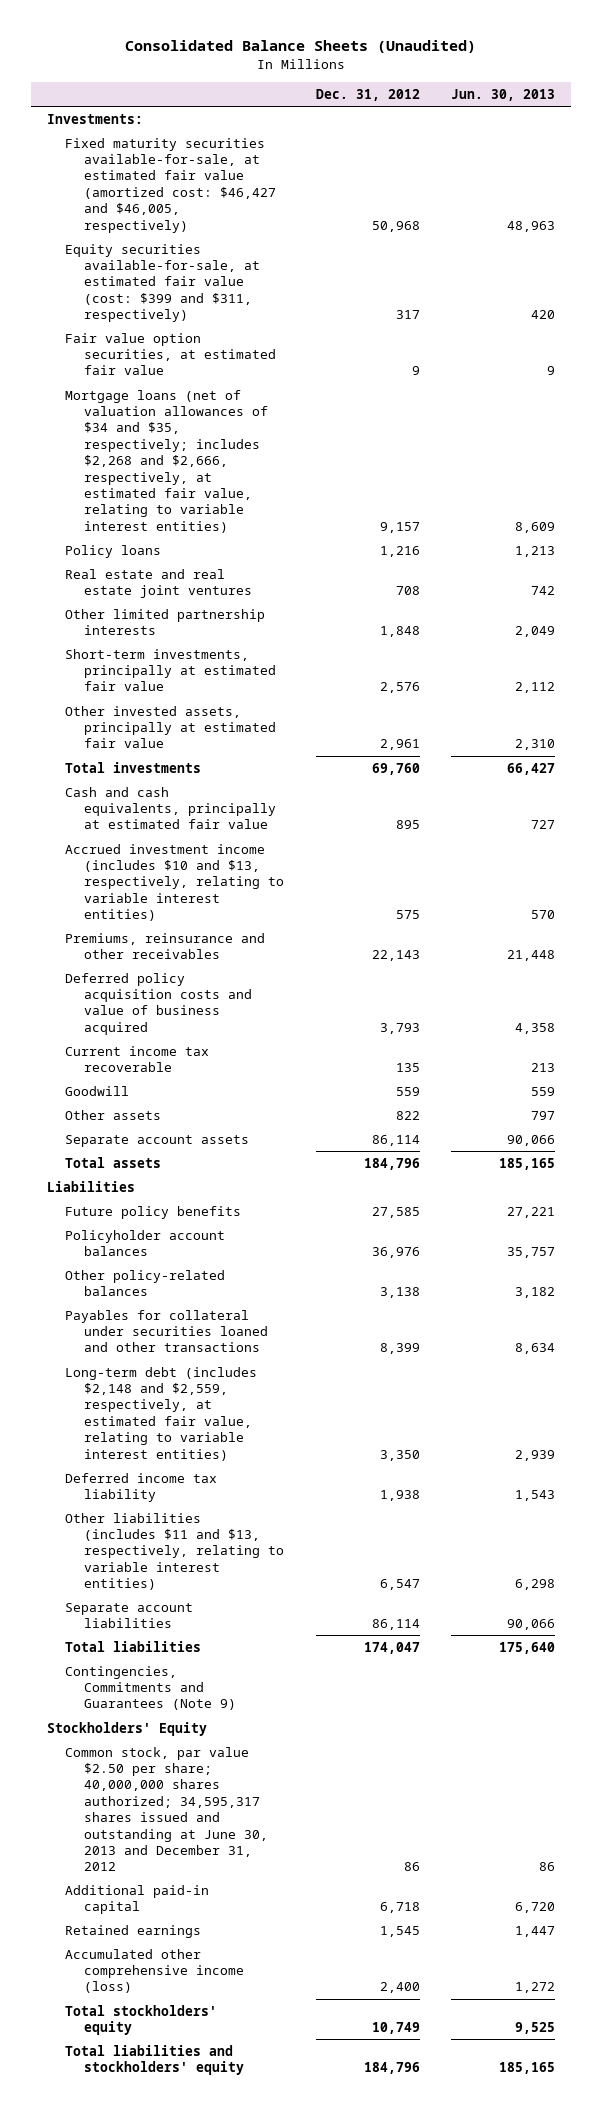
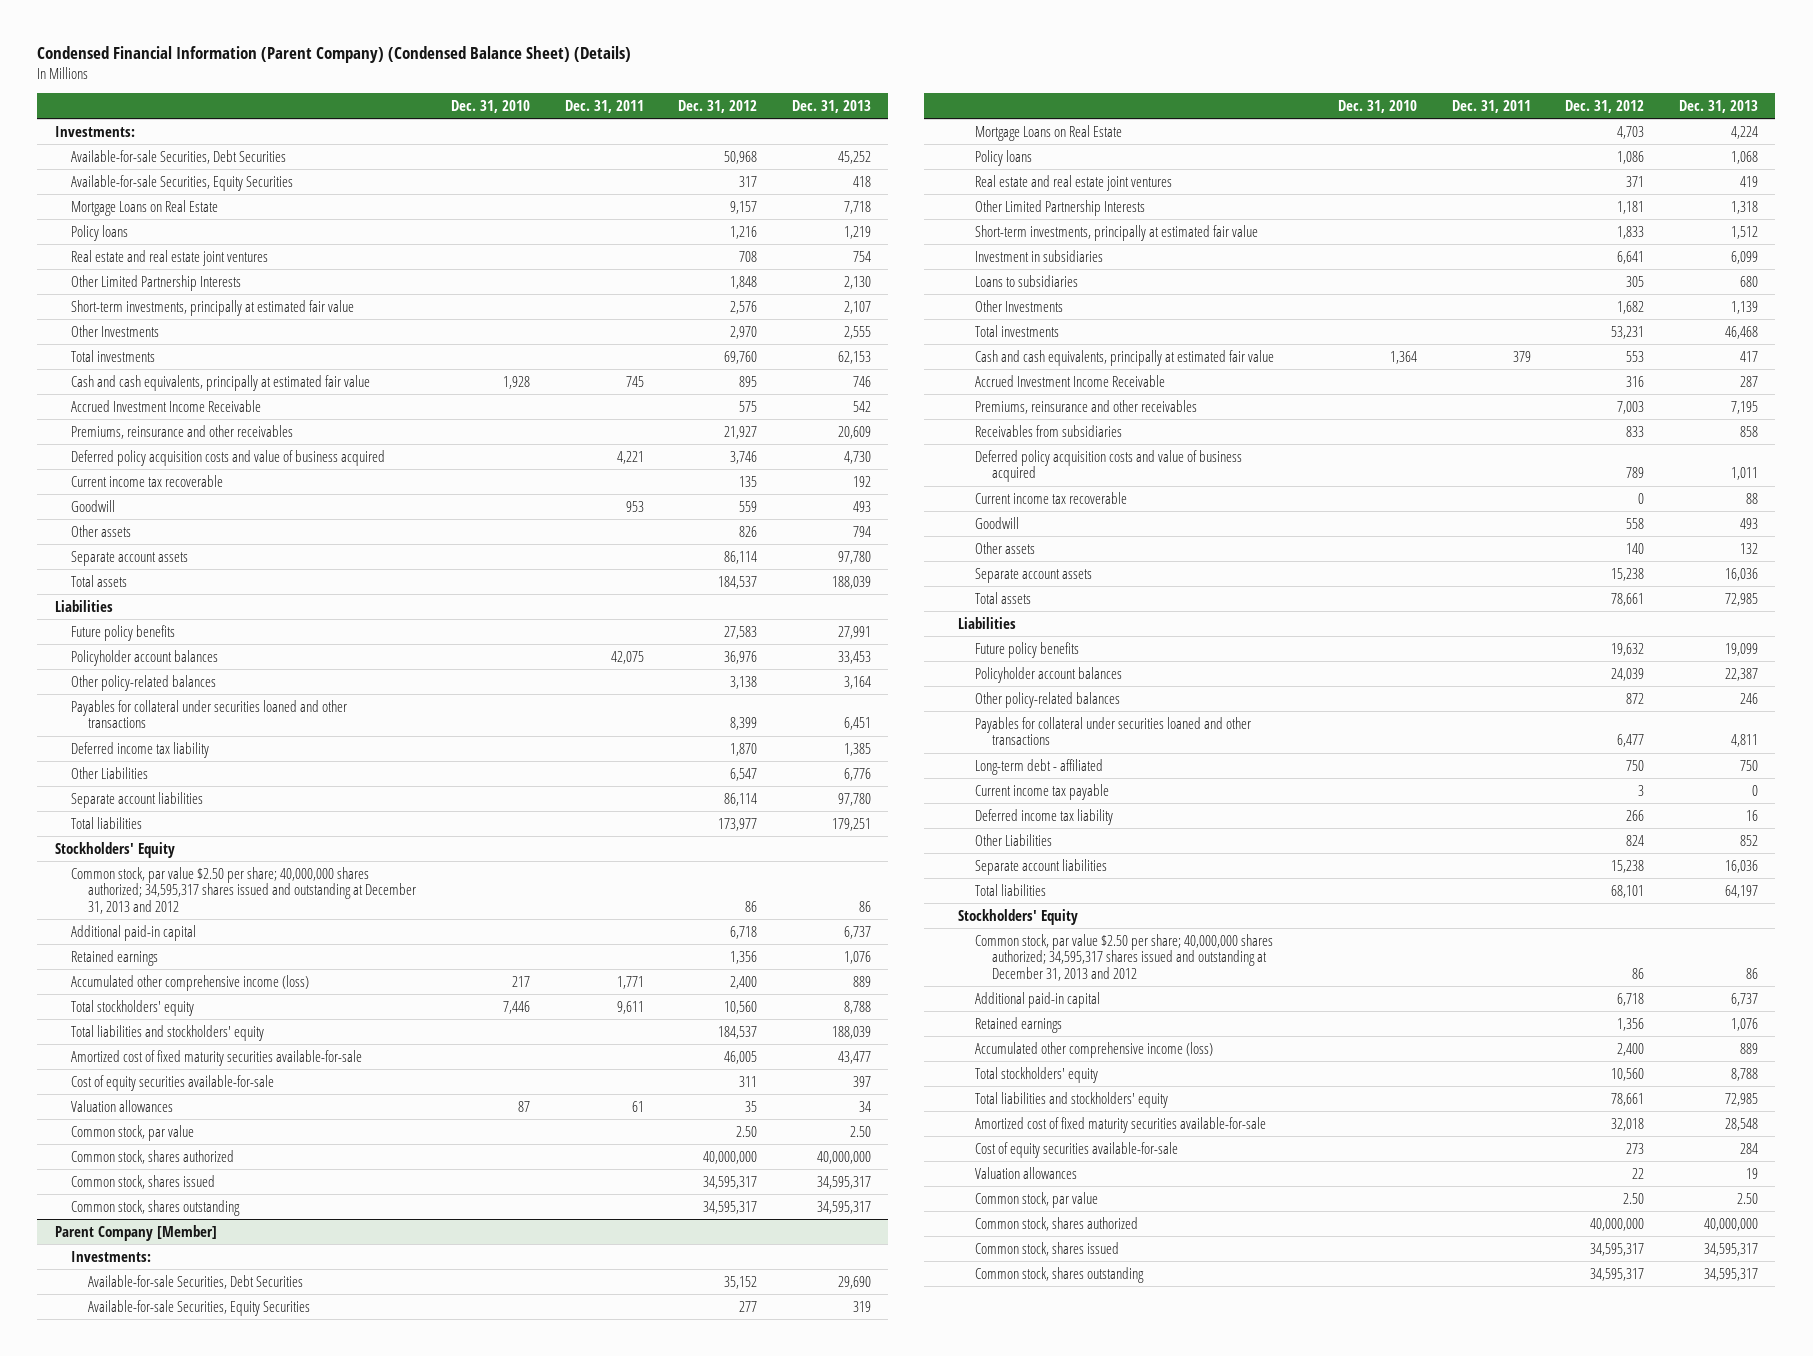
- Consolidated Balance Sheets (Unaudited)
+ Condensed Financial Information (Parent Company) (Condensed Balance Sheet) (Details)
- | Dec. 31, 2012 | Jun. 30, 2013
+ | Dec. 31, 2010 | Dec. 31, 2011 | Dec. 31, 2012 | Dec. 31, 2013
- Fixed maturity securities available-for-sale, at estimated fair value (amortized cost: $46,427 and $46,005, respectively) | 50,968 | 48,963
- Equity securities available-for-sale, at estimated fair value (cost: $399 and $311, respectively) | 317 | 420
- Fair value option securities, at estimated fair value | 9 | 9
- Mortgage loans (net of valuation allowances of $34 and $35, respectively; includes $2,268 and $2,666, respectively, at estimated fair value, relating to variable interest entities) | 9,157 | 8,609
+ Available-for-sale Securities, Debt Securities | | | 50,968 | 45,252
+ Available-for-sale Securities, Equity Securities | | | 317 | 418
+ Mortgage Loans on Real Estate | | | 9,157 | 7,718
- Other limited partnership interests | 1,848 | 2,049
+ Other Limited Partnership Interests | | | 1,848 | 2,130
- Other invested assets, principally at estimated fair value | 2,961 | 2,310
+ Other Investments | | | 2,970 | 2,555
- Accrued investment income (includes $10 and $13, respectively, relating to variable interest entities) | 575 | 570
- Premiums, reinsurance and other receivables | 22,143 | 21,448
- Deferred policy acquisition costs and value of business acquired | 3,793 | 4,358
+ Accrued Investment Income Receivable | | | 575 | 542
+ Premiums, reinsurance and other receivables | | | 21,927 | 20,609
+ Deferred policy acquisition costs and value of business acquired | | 4,221 | 3,746 | 4,730
- Other assets | 822 | 797
+ Other assets | | | 826 | 794
- Total assets | 184,796 | 185,165
+ Total assets | | | 184,537 | 188,039
- Future policy benefits | 27,585 | 27,221
+ Future policy benefits | | | 27,583 | 27,991
- Long-term debt (includes $2,148 and $2,559, respectively, at estimated fair value, relating to variable interest entities) | 3,350 | 2,939
- Deferred income tax liability | 1,938 | 1,543
- Other liabilities (includes $11 and $13, respectively, relating to variable interest entities) | 6,547 | 6,298
+ Deferred income tax liability | | | 1,870 | 1,385
+ Other Liabilities | | | 6,547 | 6,776
- Total liabilities | 174,047 | 175,640
- Contingencies, Commitments and Guarantees (Note 9)
+ Total liabilities | | | 173,977 | 179,251
- Common stock, par value $2.50 per share; 40,000,000 shares authorized; 34,595,317 shares issued and outstanding at June 30, 2013 and December 31, 2012 | 86 | 86
+ Common stock, par value $2.50 per share; 40,000,000 shares authorized; 34,595,317 shares issued and outstanding at December 31, 2013 and 2012 | | | 86 | 86
- Retained earnings | 1,545 | 1,447
+ Retained earnings | | | 1,356 | 1,076
- Total stockholders' equity | 10,749 | 9,525
- Total liabilities and stockholders' equity | 184,796 | 185,165
+ Total stockholders' equity | 7,446 | 9,611 | 10,560 | 8,788
+ Total liabilities and stockholders' equity | | | 184,537 | 188,039
+ Amortized cost of fixed maturity securities available-for-sale | | | 46,005 | 43,477
+ Cost of equity securities available-for-sale | | | 311 | 397
+ Valuation allowances | 87 | 61 | 35 | 34
+ Common stock, par value | | | 2.50 | 2.50
+ Common stock, shares authorized | | | 40,000,000 | 40,000,000
+ Common stock, shares issued | | | 34,595,317 | 34,595,317
+ Common stock, shares outstanding | | | 34,595,317 | 34,595,317
+ Parent Company [Member]
+ Investments:
+ Available-for-sale Securities, Debt Securities | | | 35,152 | 29,690
+ Available-for-sale Securities, Equity Securities | | | 277 | 319
+ Mortgage Loans on Real Estate | | | 4,703 | 4,224
+ Policy loans | | | 1,086 | 1,068
+ Real estate and real estate joint ventures | | | 371 | 419
+ Other Limited Partnership Interests | | | 1,181 | 1,318
+ Short-term investments, principally at estimated fair value | | | 1,833 | 1,512
+ Investment in subsidiaries | | | 6,641 | 6,099
+ Loans to subsidiaries | | | 305 | 680
+ Other Investments | | | 1,682 | 1,139
+ Total investments | | | 53,231 | 46,468
+ Cash and cash equivalents, principally at estimated fair value | 1,364 | 379 | 553 | 417
+ Accrued Investment Income Receivable | | | 316 | 287
+ Premiums, reinsurance and other receivables | | | 7,003 | 7,195
+ Receivables from subsidiaries | | | 833 | 858
+ Deferred policy acquisition costs and value of business acquired | | | 789 | 1,011
+ Current income tax recoverable | | | 0 | 88
+ Goodwill | | | 558 | 493
+ Other assets | | | 140 | 132
+ Separate account assets | | | 15,238 | 16,036
+ Total assets | | | 78,661 | 72,985
+ Liabilities
+ Future policy benefits | | | 19,632 | 19,099
+ Policyholder account balances | | | 24,039 | 22,387
+ Other policy-related balances | | | 872 | 246
+ Payables for collateral under securities loaned and other transactions | | | 6,477 | 4,811
+ Long-term debt - affiliated | | | 750 | 750
+ Current income tax payable | | | 3 | 0
+ Deferred income tax liability | | | 266 | 16
+ Other Liabilities | | | 824 | 852
+ Separate account liabilities | | | 15,238 | 16,036
+ Total liabilities | | | 68,101 | 64,197
+ Stockholders' Equity
+ Common stock, par value $2.50 per share; 40,000,000 shares authorized; 34,595,317 shares issued and outstanding at December 31, 2013 and 2012 | | | 86 | 86
+ Additional paid-in capital | | | 6,718 | 6,737
+ Retained earnings | | | 1,356 | 1,076
+ Accumulated other comprehensive income (loss) | | | 2,400 | 889
+ Total stockholders' equity | | | 10,560 | 8,788
+ Total liabilities and stockholders' equity | | | 78,661 | 72,985
+ Amortized cost of fixed maturity securities available-for-sale | | | 32,018 | 28,548
+ Cost of equity securities available-for-sale | | | 273 | 284
+ Valuation allowances | | | 22 | 19
+ Common stock, par value | | | 2.50 | 2.50
+ Common stock, shares authorized | | | 40,000,000 | 40,000,000
+ Common stock, shares issued | | | 34,595,317 | 34,595,317
+ Common stock, shares outstanding | | | 34,595,317 | 34,595,317

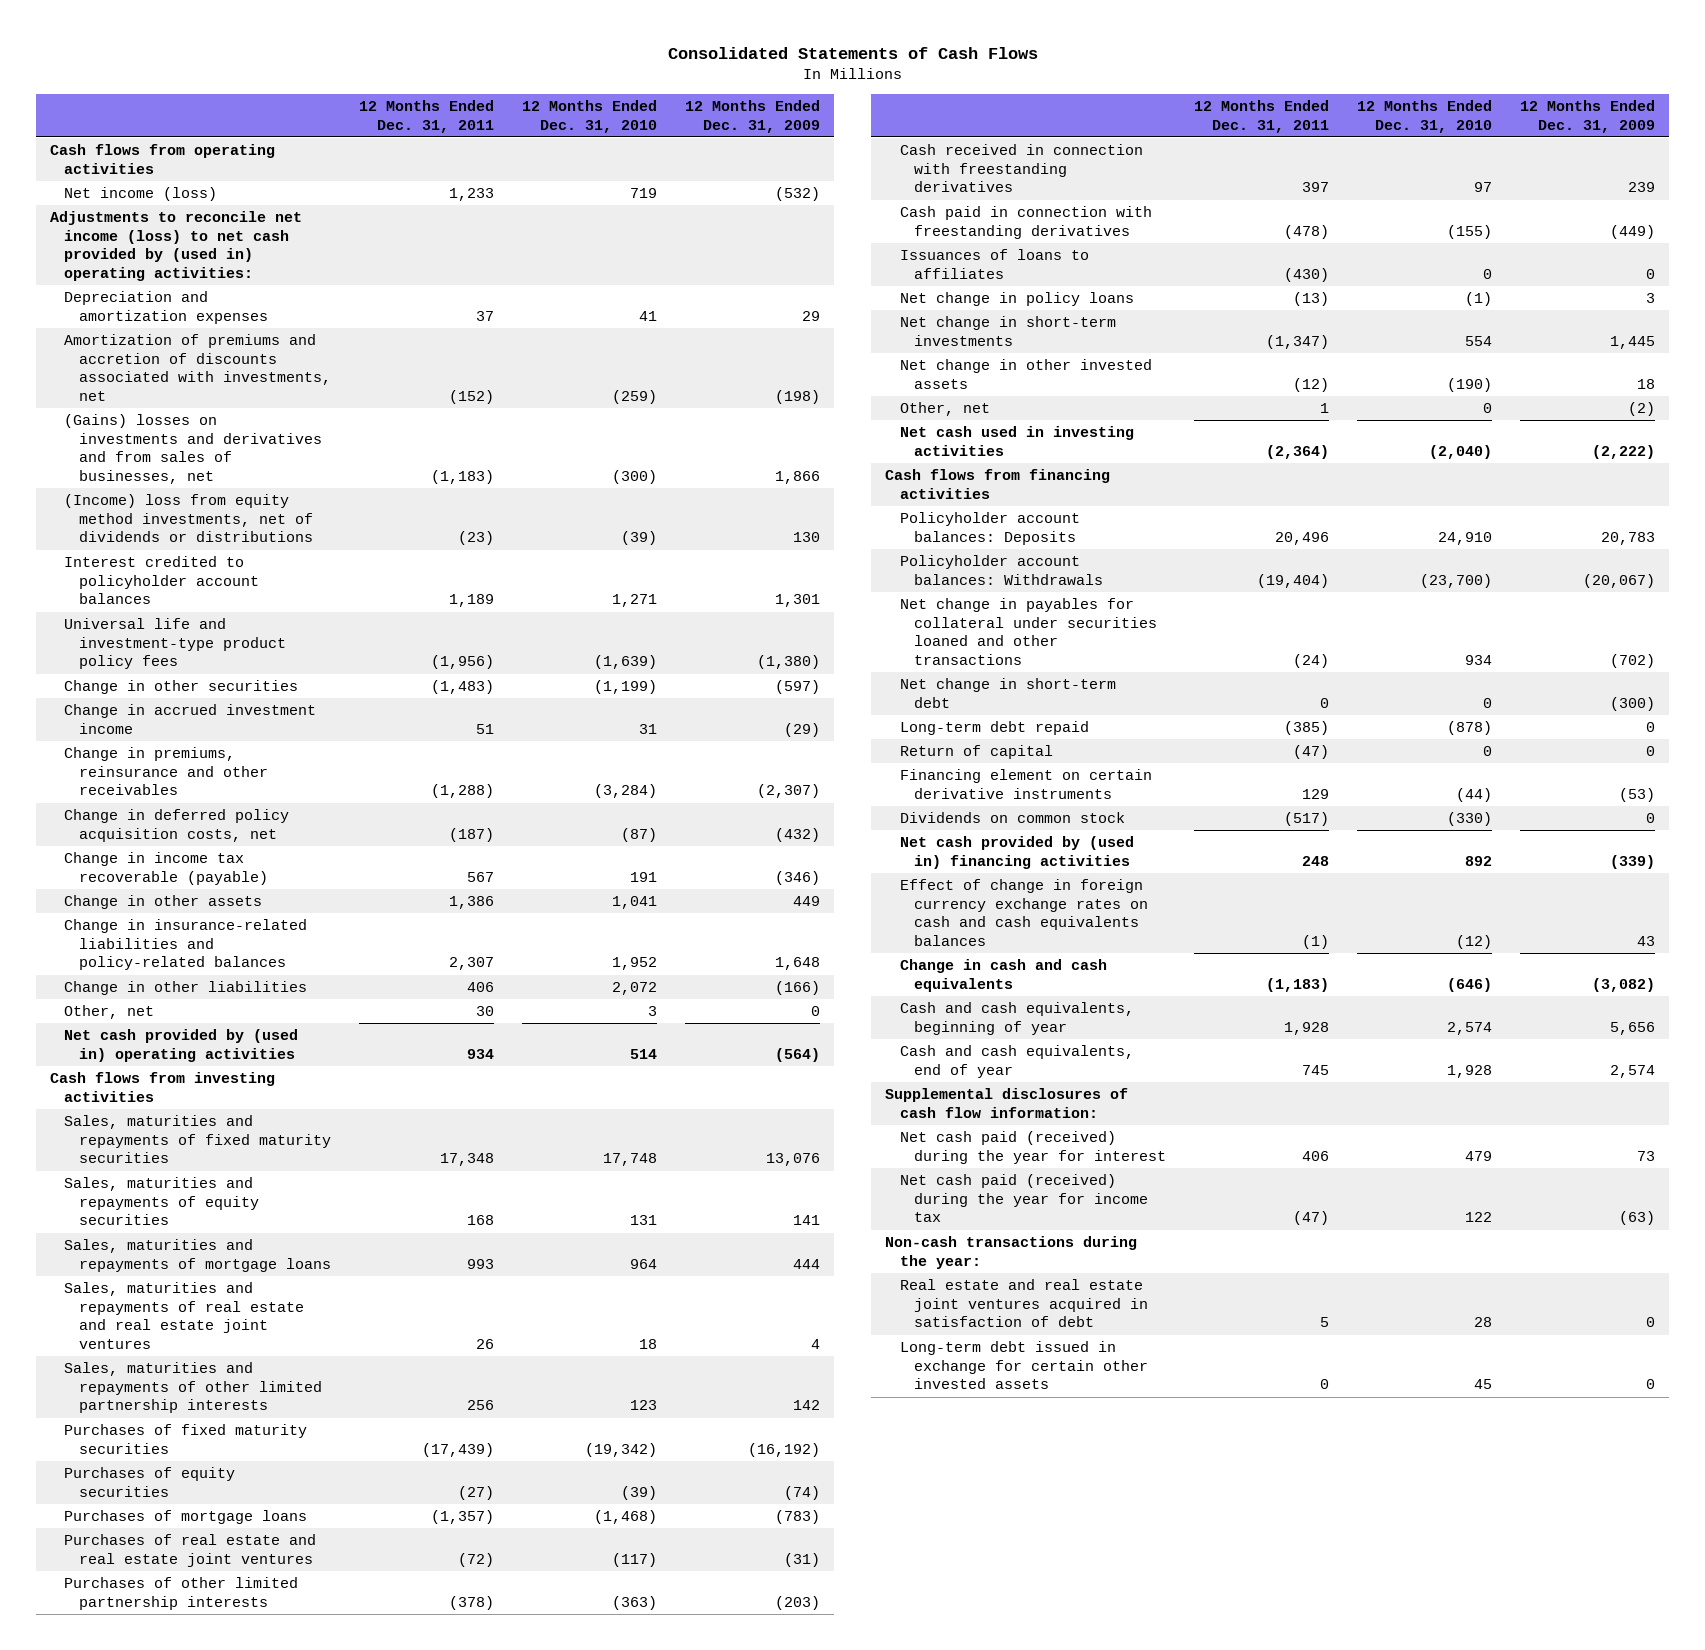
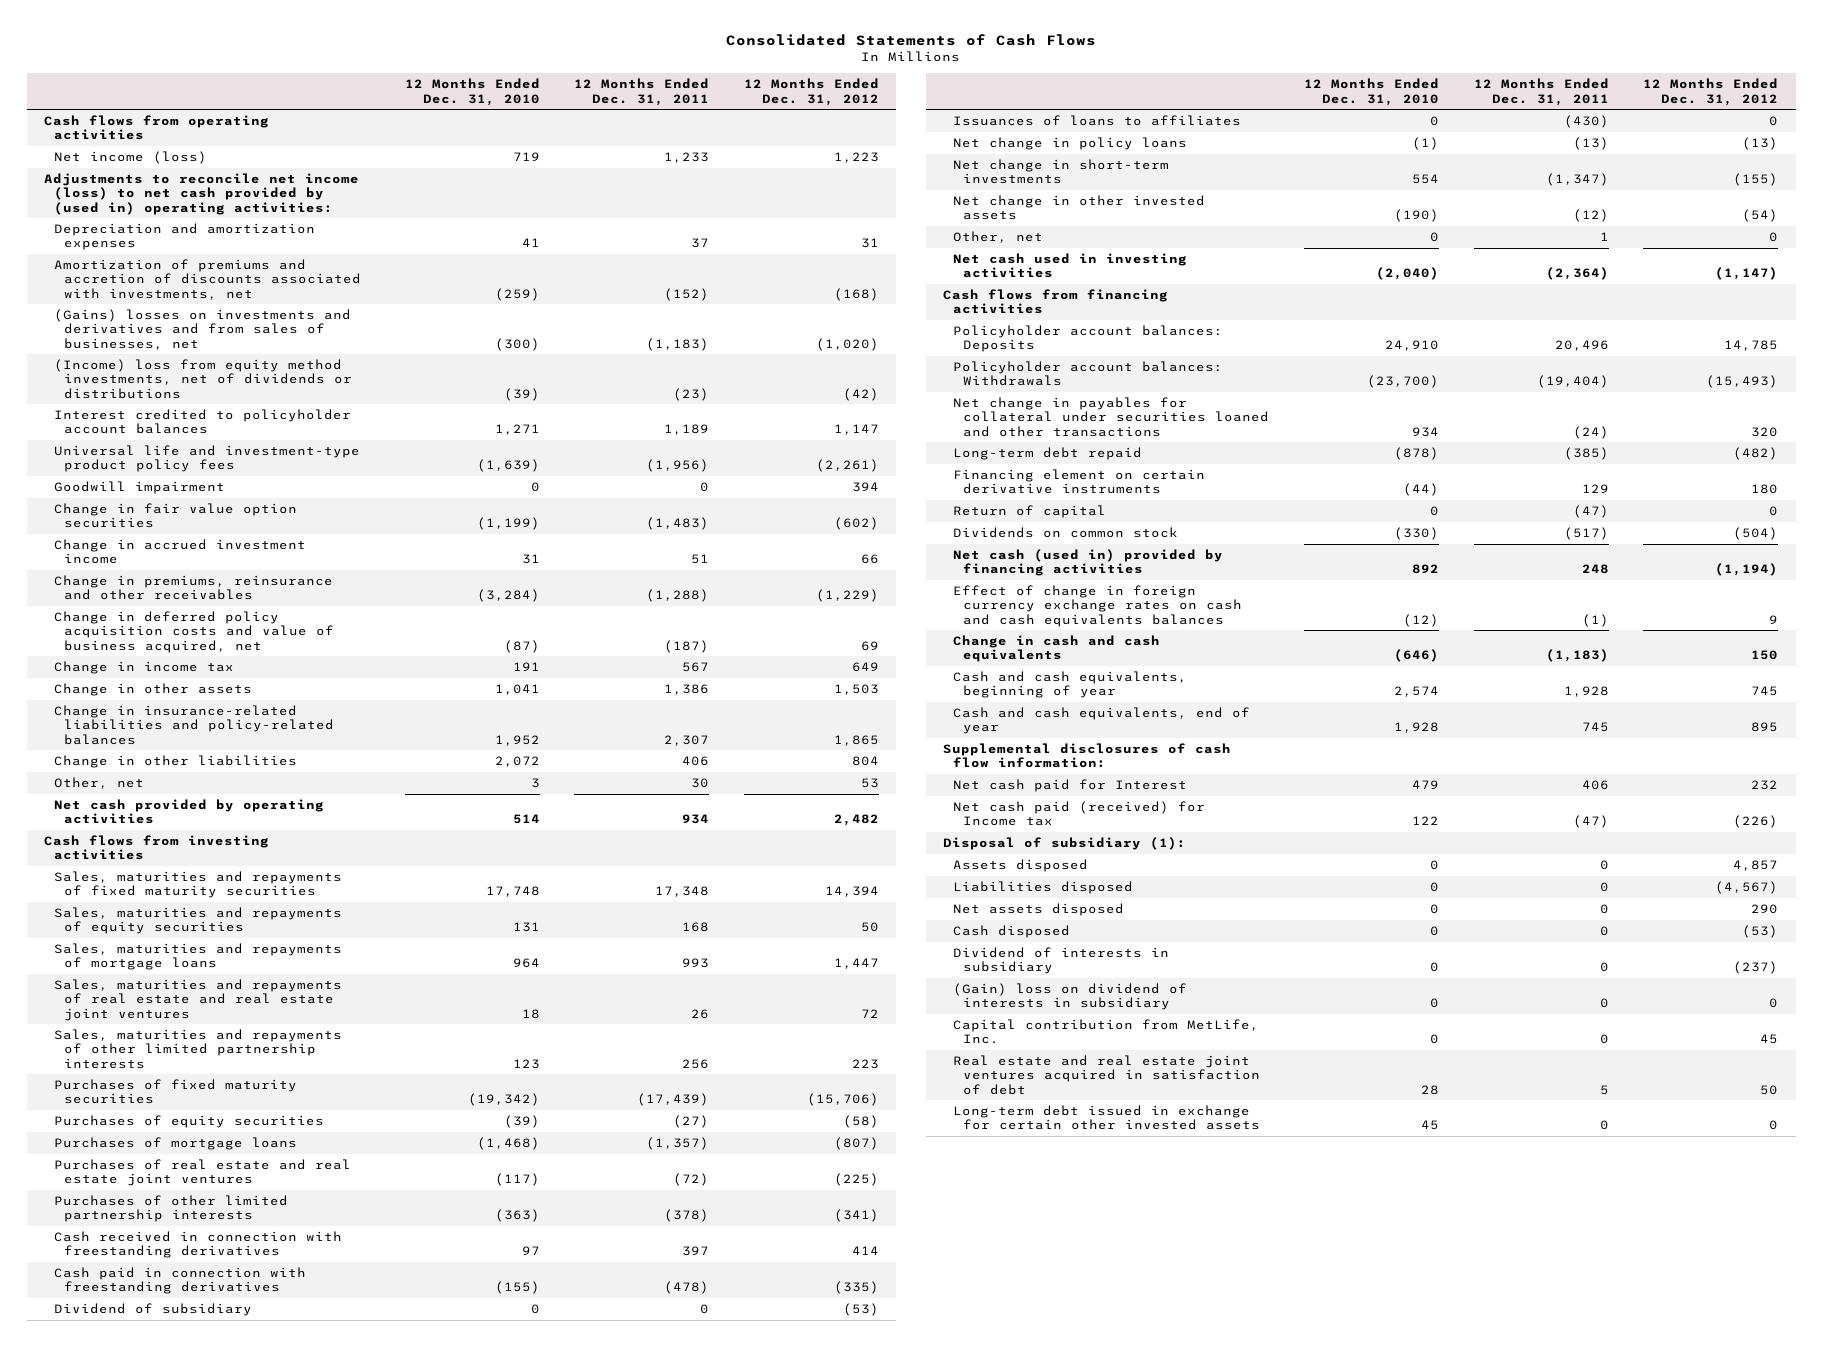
- | 12 Months Ended Dec. 31, 2011 | 12 Months Ended Dec. 31, 2010 | 12 Months Ended Dec. 31, 2009
+ | 12 Months Ended Dec. 31, 2010 | 12 Months Ended Dec. 31, 2011 | 12 Months Ended Dec. 31, 2012
- Change in other securities | (1,483) | (1,199) | (597)
+ Goodwill impairment | 0 | 0 | 394
+ Change in fair value option securities | (1,199) | (1,483) | (602)
- Change in deferred policy acquisition costs, net | (187) | (87) | (432)
- Change in income tax recoverable (payable) | 567 | 191 | (346)
+ Change in deferred policy acquisition costs and value of business acquired, net | (87) | (187) | 69
+ Change in income tax | 191 | 567 | 649
- Net cash provided by (used in) operating activities | 934 | 514 | (564)
+ Net cash provided by operating activities | 514 | 934 | 2,482
+ Dividend of subsidiary | 0 | 0 | (53)
- Net change in short-term debt | 0 | 0 | (300)
moved down: Return of capital | 0 | (47) | 0
- Net cash provided by (used in) financing activities | 248 | 892 | (339)
+ Net cash (used in) provided by financing activities | 892 | 248 | (1,194)
- Net cash paid (received) during the year for interest | 406 | 479 | 73
- Net cash paid (received) during the year for income tax | (47) | 122 | (63)
- Non-cash transactions during the year:
+ Net cash paid for Interest | 479 | 406 | 232
+ Net cash paid (received) for Income tax | 122 | (47) | (226)
+ Disposal of subsidiary (1):
+ Assets disposed | 0 | 0 | 4,857
+ Liabilities disposed | 0 | 0 | (4,567)
+ Net assets disposed | 0 | 0 | 290
+ Cash disposed | 0 | 0 | (53)
+ Dividend of interests in subsidiary | 0 | 0 | (237)
+ (Gain) loss on dividend of interests in subsidiary | 0 | 0 | 0
+ Capital contribution from MetLife, Inc. | 0 | 0 | 45

